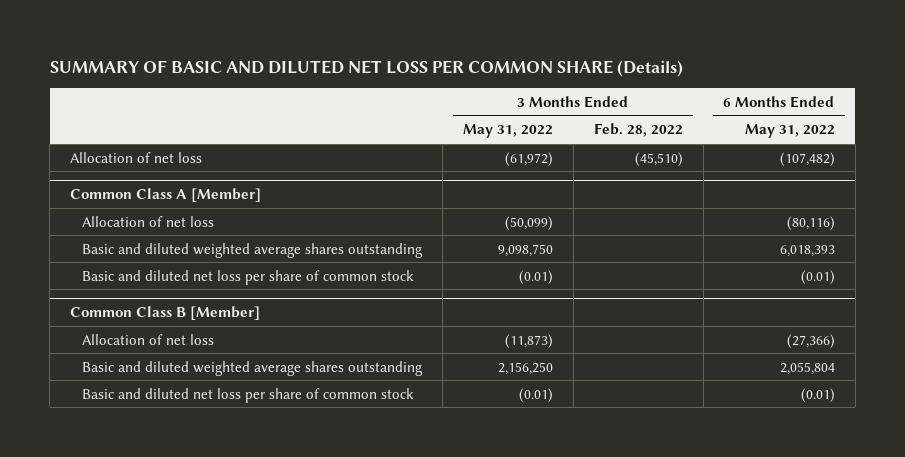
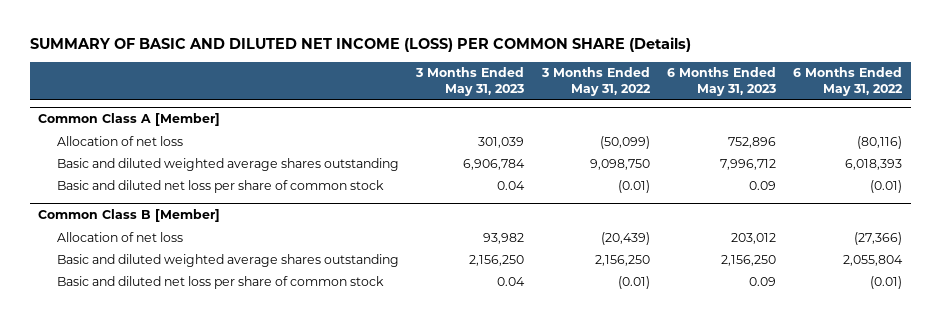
- SUMMARY OF BASIC AND DILUTED NET LOSS PER COMMON SHARE (Details)
+ SUMMARY OF BASIC AND DILUTED NET INCOME (LOSS) PER COMMON SHARE (Details)
- | 3 Months Ended May 31, 2022 | 3 Months Ended Feb. 28, 2022 | 6 Months Ended May 31, 2022
+ | 3 Months Ended May 31, 2023 | 3 Months Ended May 31, 2022 | 6 Months Ended May 31, 2023 | 6 Months Ended May 31, 2022
- Allocation of net loss | (61,972) | (45,510) | (107,482)
@ Common Class B [Member]
- Allocation of net loss | (11,873) | | (27,366)
+ Allocation of net loss | 93,982 | (20,439) | 203,012 | (27,366)

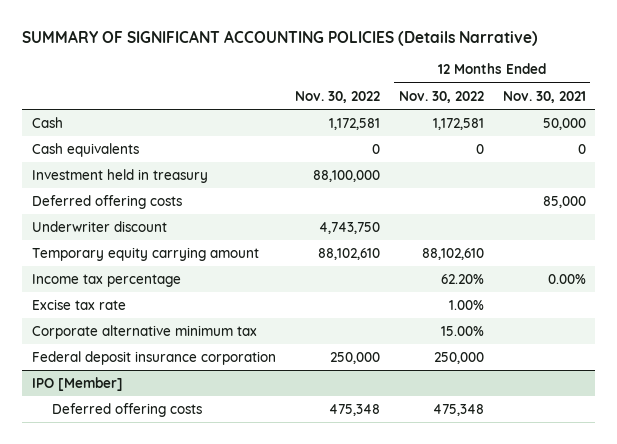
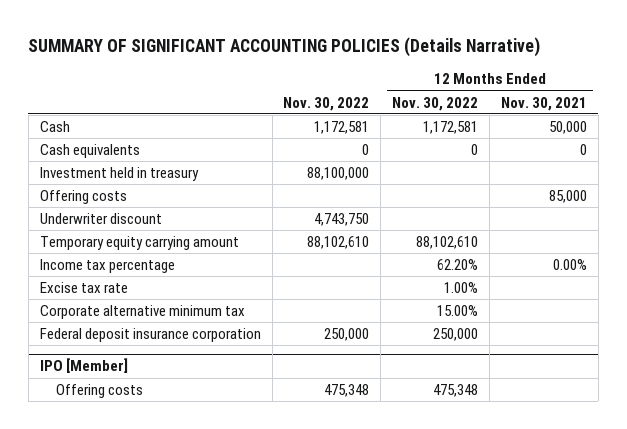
- Deferred offering costs | | | 85,000
+ Offering costs | | | 85,000
@ IPO [Member]
- Deferred offering costs | 475,348 | 475,348 |
+ Offering costs | 475,348 | 475,348 |

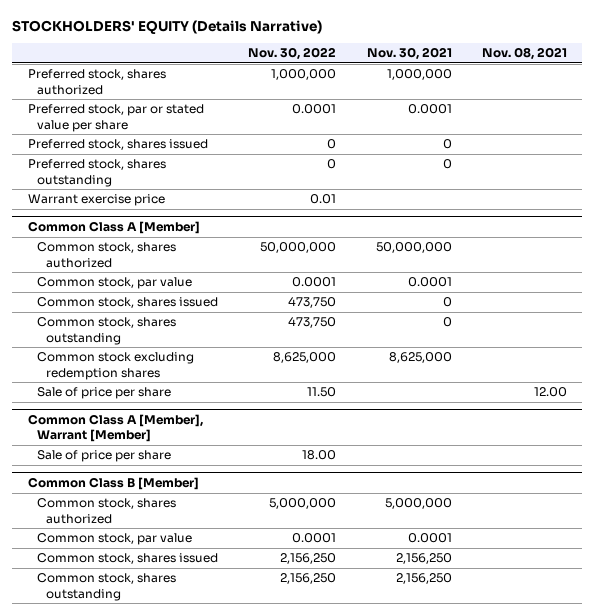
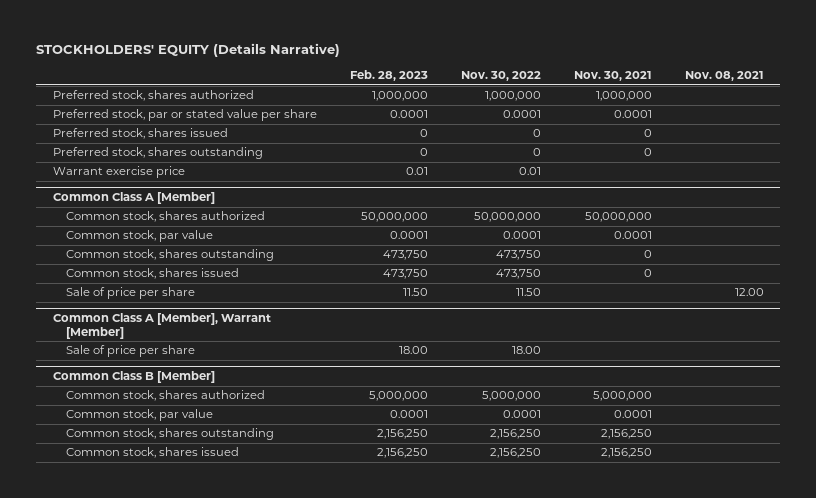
- | Nov. 30, 2022 | Nov. 30, 2021 | Nov. 08, 2021
+ | Feb. 28, 2023 | Nov. 30, 2022 | Nov. 30, 2021 | Nov. 08, 2021
@ Common Class A [Member]
- Common stock excluding redemption shares | 8,625,000 | 8,625,000 |
moved down: Common stock, shares issued | 473,750 | 473,750 | 0 |
@ Common Class B [Member]
moved down: Common stock, shares issued | 2,156,250 | 2,156,250 | 2,156,250 |

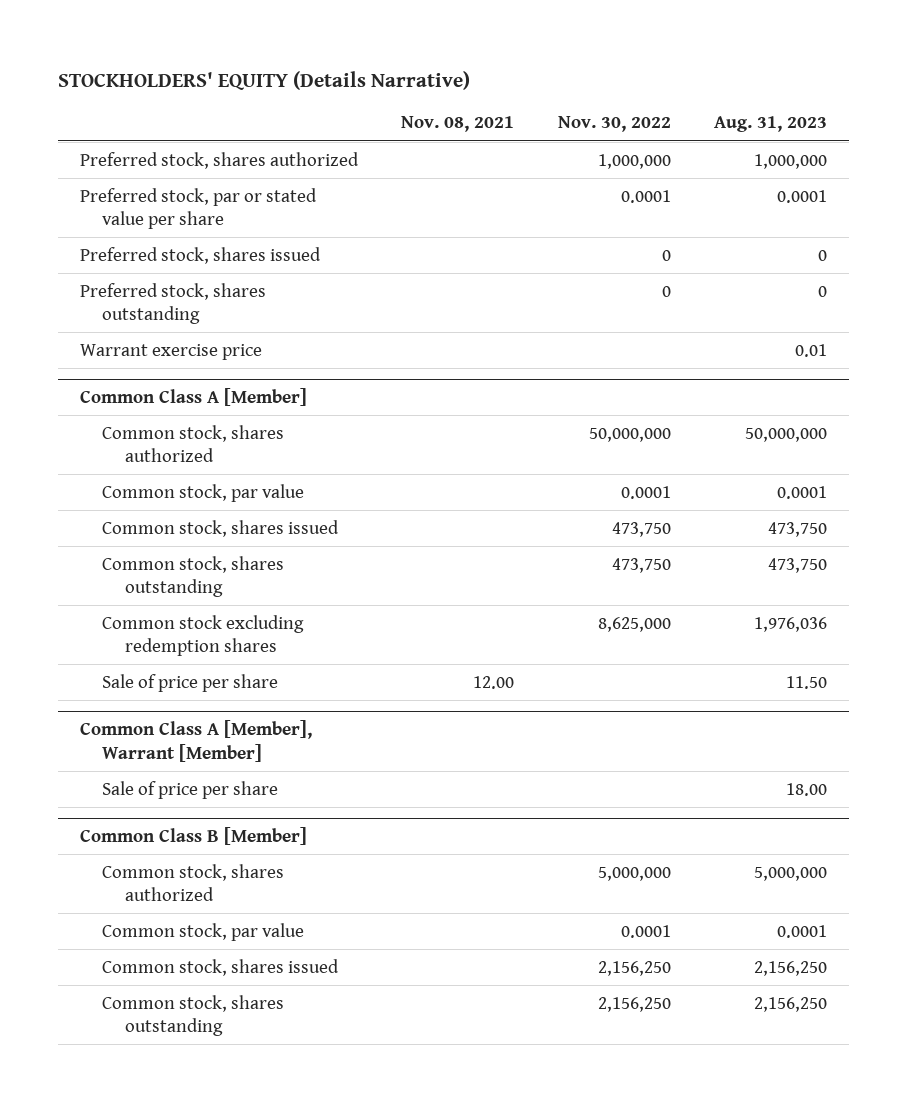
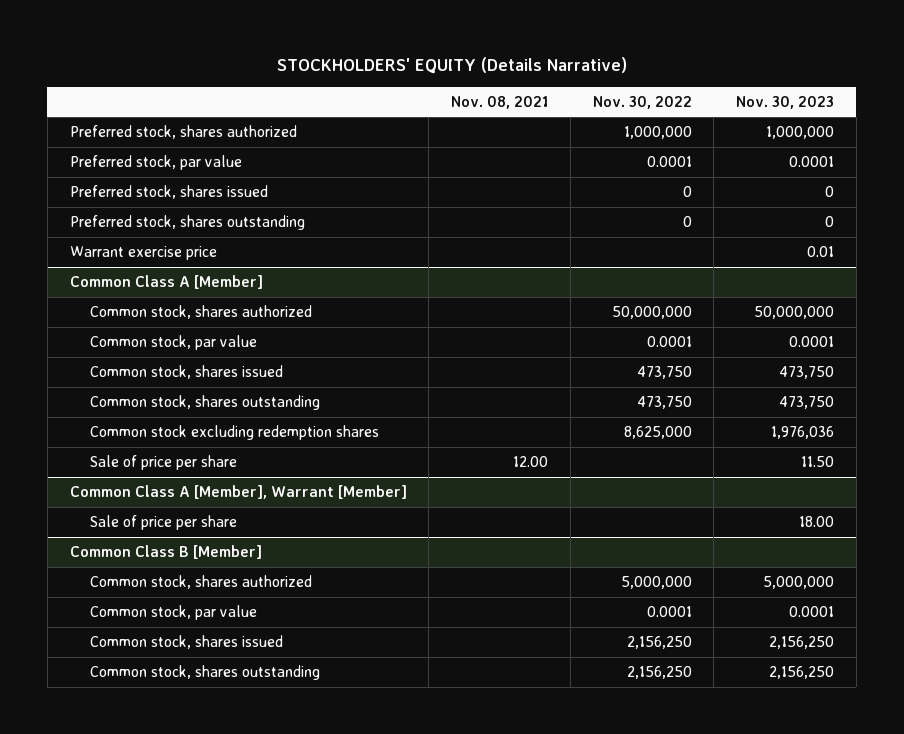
- | Nov. 08, 2021 | Nov. 30, 2022 | Aug. 31, 2023
+ | Nov. 08, 2021 | Nov. 30, 2022 | Nov. 30, 2023
- Preferred stock, par or stated value per share | | 0.0001 | 0.0001
+ Preferred stock, par value | | 0.0001 | 0.0001

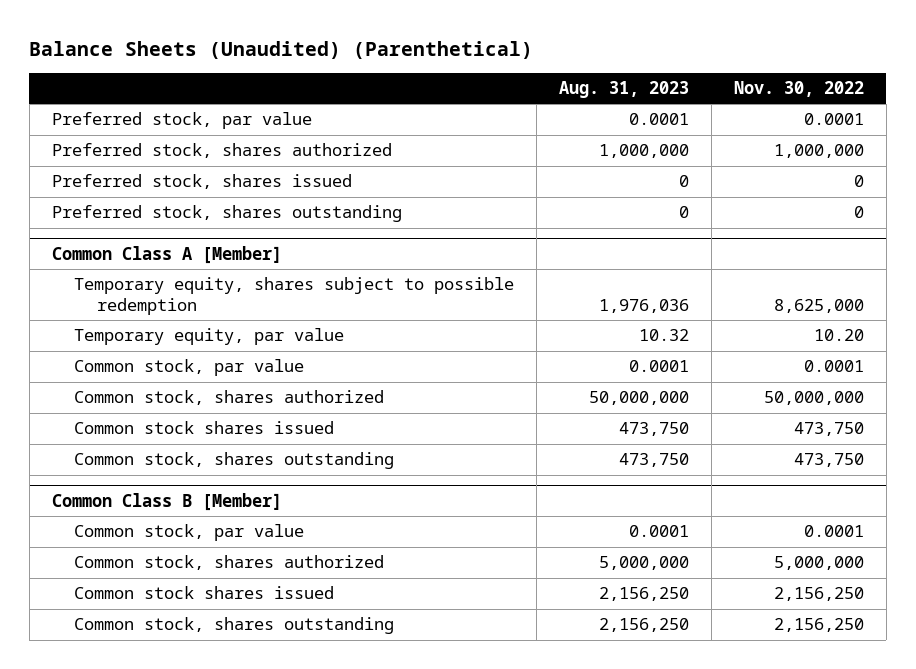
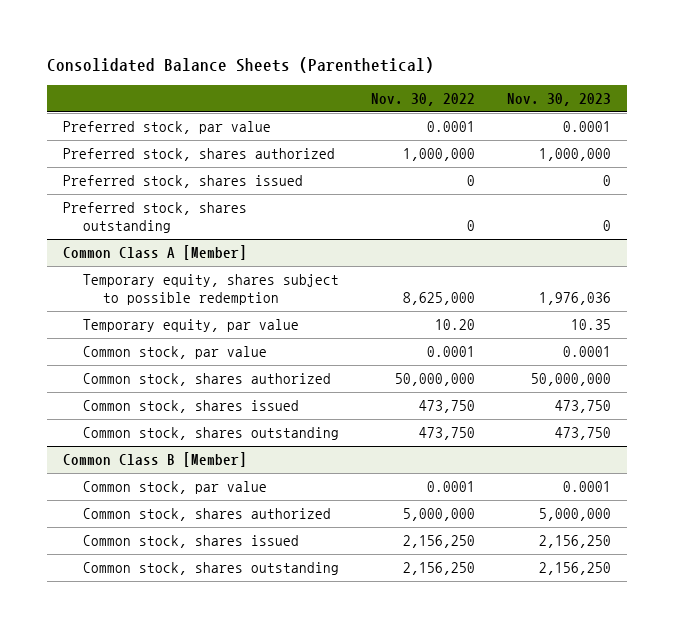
- Balance Sheets (Unaudited) (Parenthetical)
+ Consolidated Balance Sheets (Parenthetical)
- | Aug. 31, 2023 | Nov. 30, 2022
+ | Nov. 30, 2022 | Nov. 30, 2023
@ Common Class A [Member]
- Common stock shares issued | 473,750 | 473,750
+ Common stock, shares issued | 473,750 | 473,750
@ Common Class B [Member]
- Common stock shares issued | 2,156,250 | 2,156,250
+ Common stock, shares issued | 2,156,250 | 2,156,250

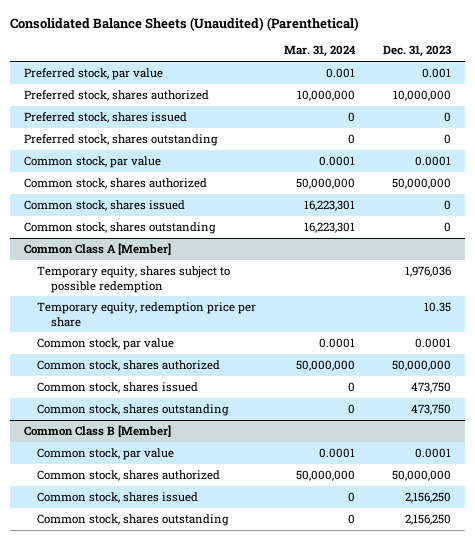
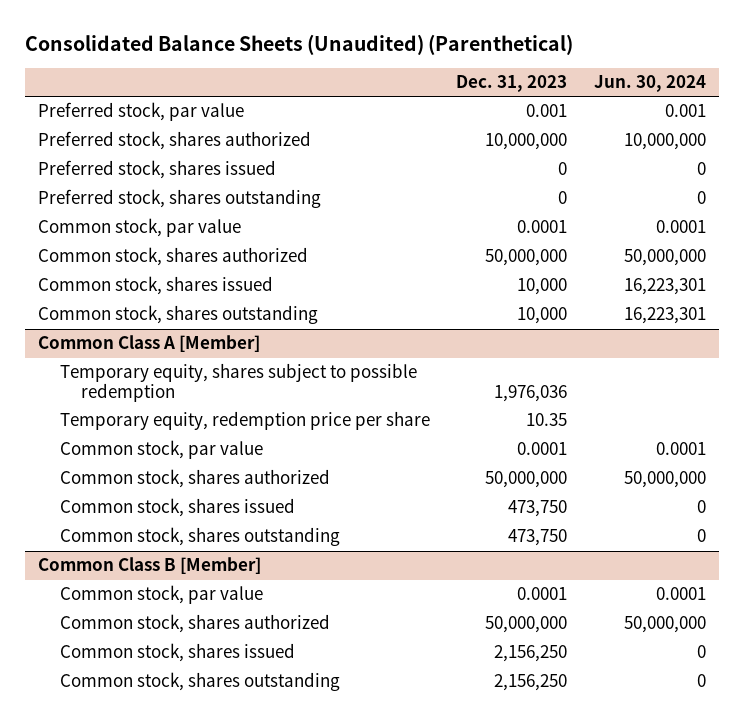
- | Mar. 31, 2024 | Dec. 31, 2023
+ | Dec. 31, 2023 | Jun. 30, 2024
- Common stock, shares issued | 16,223,301 | 0
- Common stock, shares outstanding | 16,223,301 | 0
+ Common stock, shares issued | 10,000 | 16,223,301
+ Common stock, shares outstanding | 10,000 | 16,223,301

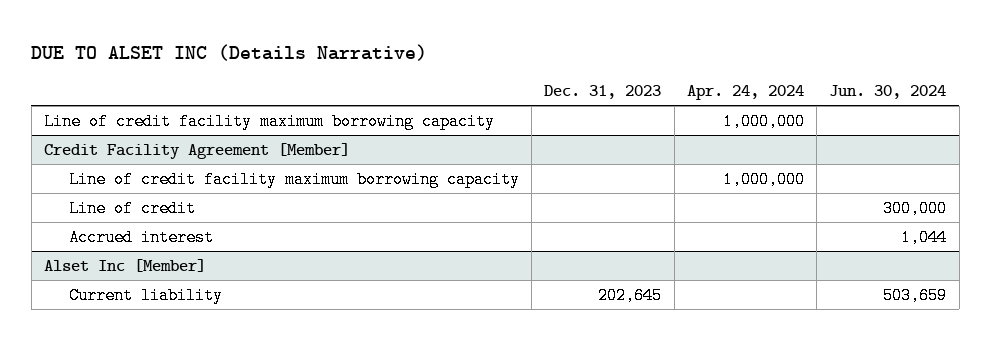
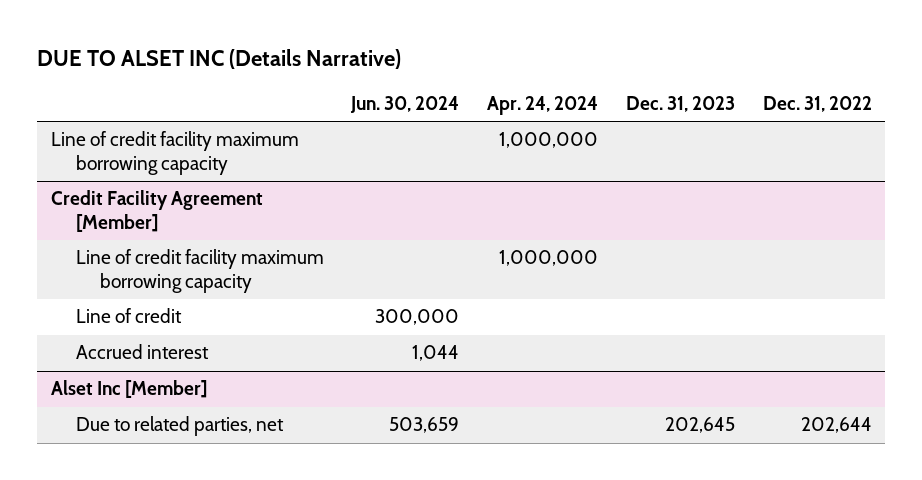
- | Dec. 31, 2023 | Apr. 24, 2024 | Jun. 30, 2024
+ | Jun. 30, 2024 | Apr. 24, 2024 | Dec. 31, 2023 | Dec. 31, 2022
@ Alset Inc [Member]
- Current liability | 202,645 | | 503,659
+ Due to related parties, net | 503,659 | | 202,645 | 202,644

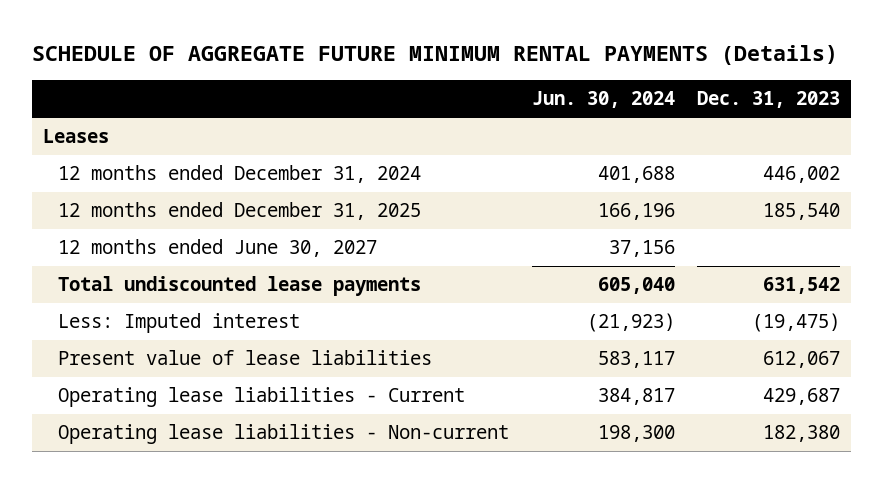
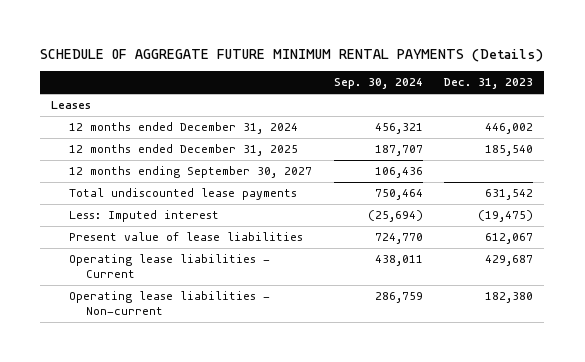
- | Jun. 30, 2024 | Dec. 31, 2023
+ | Sep. 30, 2024 | Dec. 31, 2023
- 12 months ended June 30, 2027 | 37,156 |
+ 12 months ending September 30, 2027 | 106,436 |

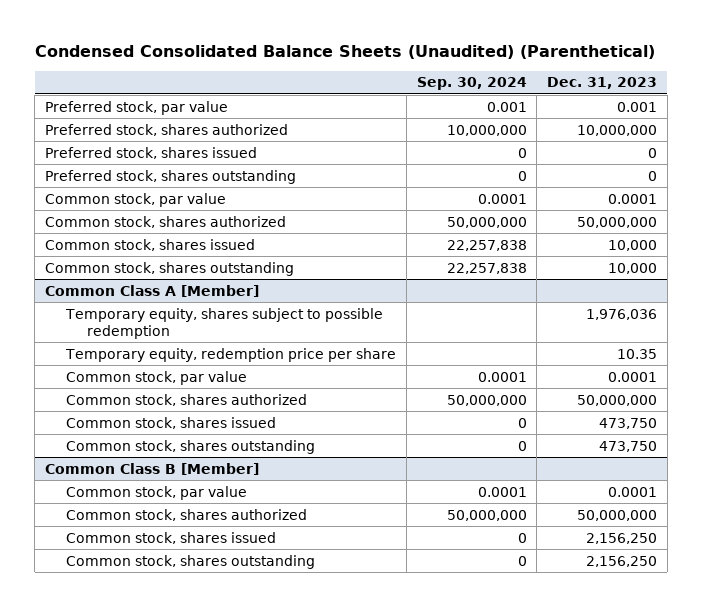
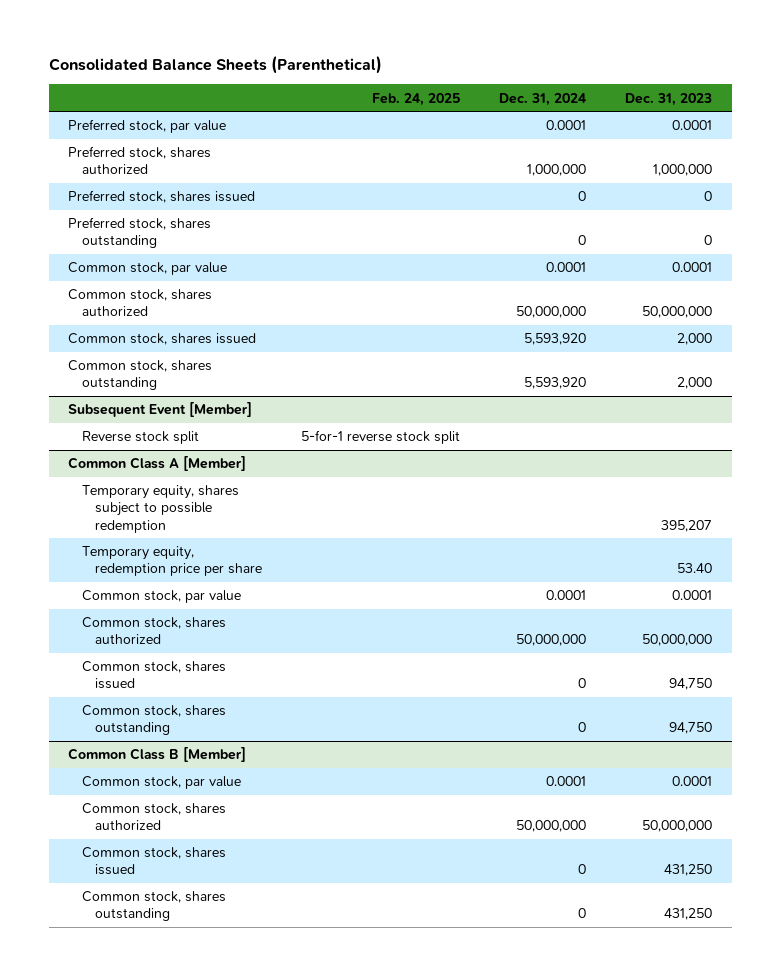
- Condensed Consolidated Balance Sheets (Unaudited) (Parenthetical)
+ Consolidated Balance Sheets (Parenthetical)
- | Sep. 30, 2024 | Dec. 31, 2023
+ | Feb. 24, 2025 | Dec. 31, 2024 | Dec. 31, 2023
- Preferred stock, par value | 0.001 | 0.001
- Preferred stock, shares authorized | 10,000,000 | 10,000,000
+ Preferred stock, par value | | 0.0001 | 0.0001
+ Preferred stock, shares authorized | | 1,000,000 | 1,000,000
- Common stock, shares issued | 22,257,838 | 10,000
- Common stock, shares outstanding | 22,257,838 | 10,000
+ Common stock, shares issued | | 5,593,920 | 2,000
+ Common stock, shares outstanding | | 5,593,920 | 2,000
+ Subsequent Event [Member]
+ Reverse stock split | 5-for-1 reverse stock split | |
@ Common Class A [Member]
- Temporary equity, shares subject to possible redemption | | 1,976,036
- Temporary equity, redemption price per share | | 10.35
+ Temporary equity, shares subject to possible redemption | | | 395,207
+ Temporary equity, redemption price per share | | | 53.40
- Common stock, shares issued | 0 | 473,750
- Common stock, shares outstanding | 0 | 473,750
+ Common stock, shares issued | | 0 | 94,750
+ Common stock, shares outstanding | | 0 | 94,750
@ Common Class B [Member]
- Common stock, shares issued | 0 | 2,156,250
- Common stock, shares outstanding | 0 | 2,156,250
+ Common stock, shares issued | | 0 | 431,250
+ Common stock, shares outstanding | | 0 | 431,250

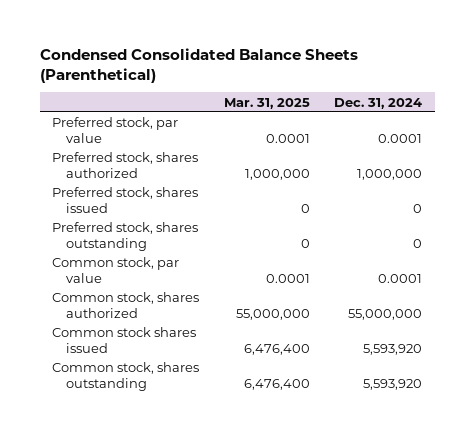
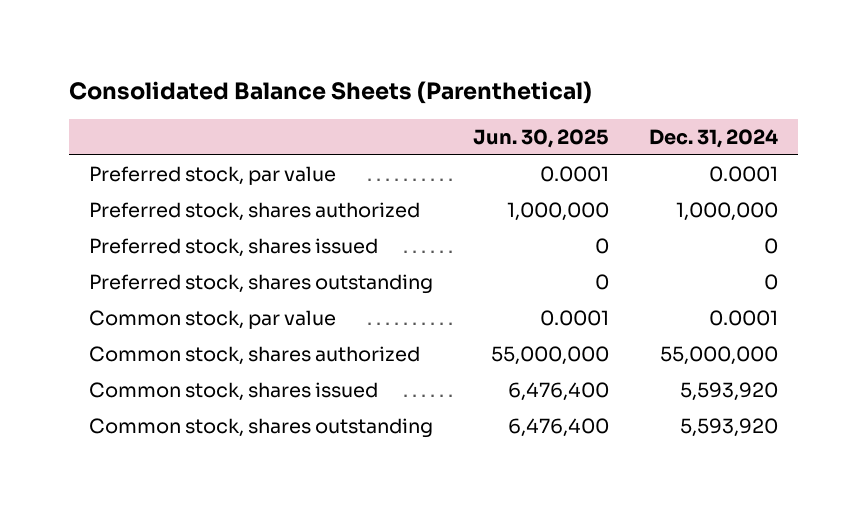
- Condensed Consolidated Balance Sheets (Parenthetical)
+ Consolidated Balance Sheets (Parenthetical)
- | Mar. 31, 2025 | Dec. 31, 2024
+ | Jun. 30, 2025 | Dec. 31, 2024
- Common stock shares issued | 6,476,400 | 5,593,920
+ Common stock, shares issued | 6,476,400 | 5,593,920

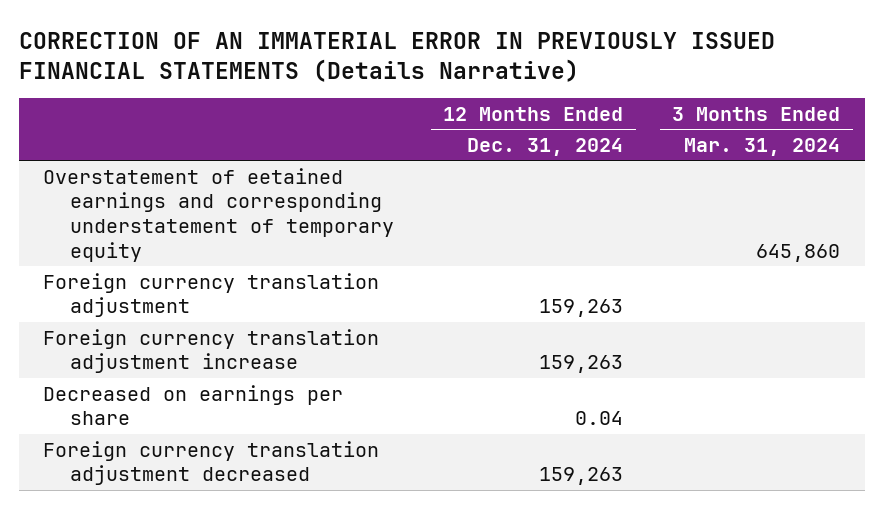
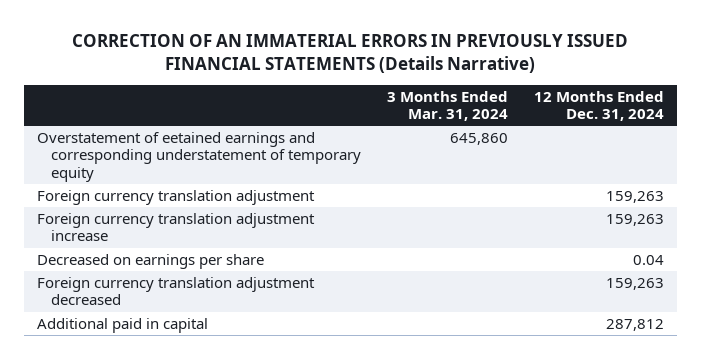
- CORRECTION OF AN IMMATERIAL ERROR IN PREVIOUSLY ISSUED FINANCIAL STATEMENTS (Details Narrative)
+ CORRECTION OF AN IMMATERIAL ERRORS IN PREVIOUSLY ISSUED FINANCIAL STATEMENTS (Details Narrative)
- | 12 Months Ended Dec. 31, 2024 | 3 Months Ended Mar. 31, 2024
+ | 3 Months Ended Mar. 31, 2024 | 12 Months Ended Dec. 31, 2024
+ Additional paid in capital | | 287,812

